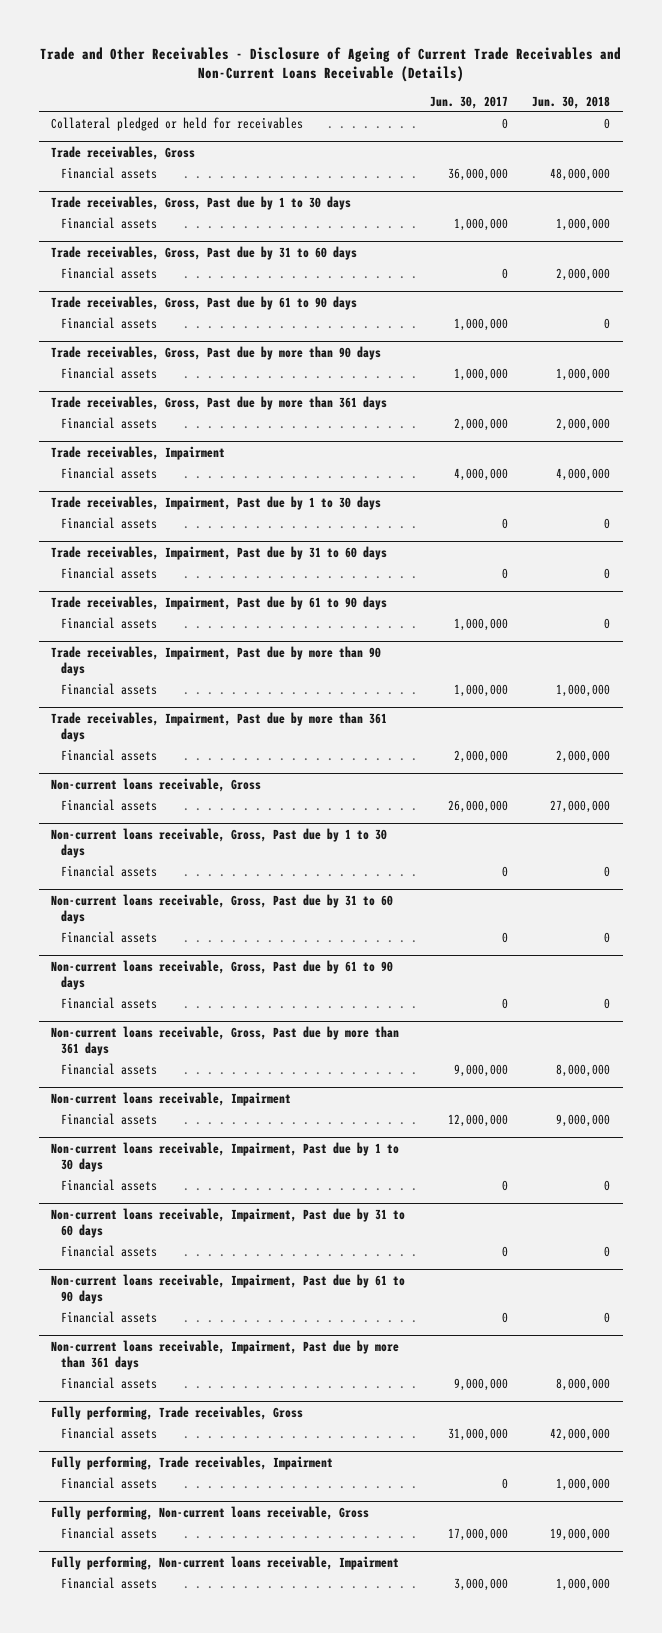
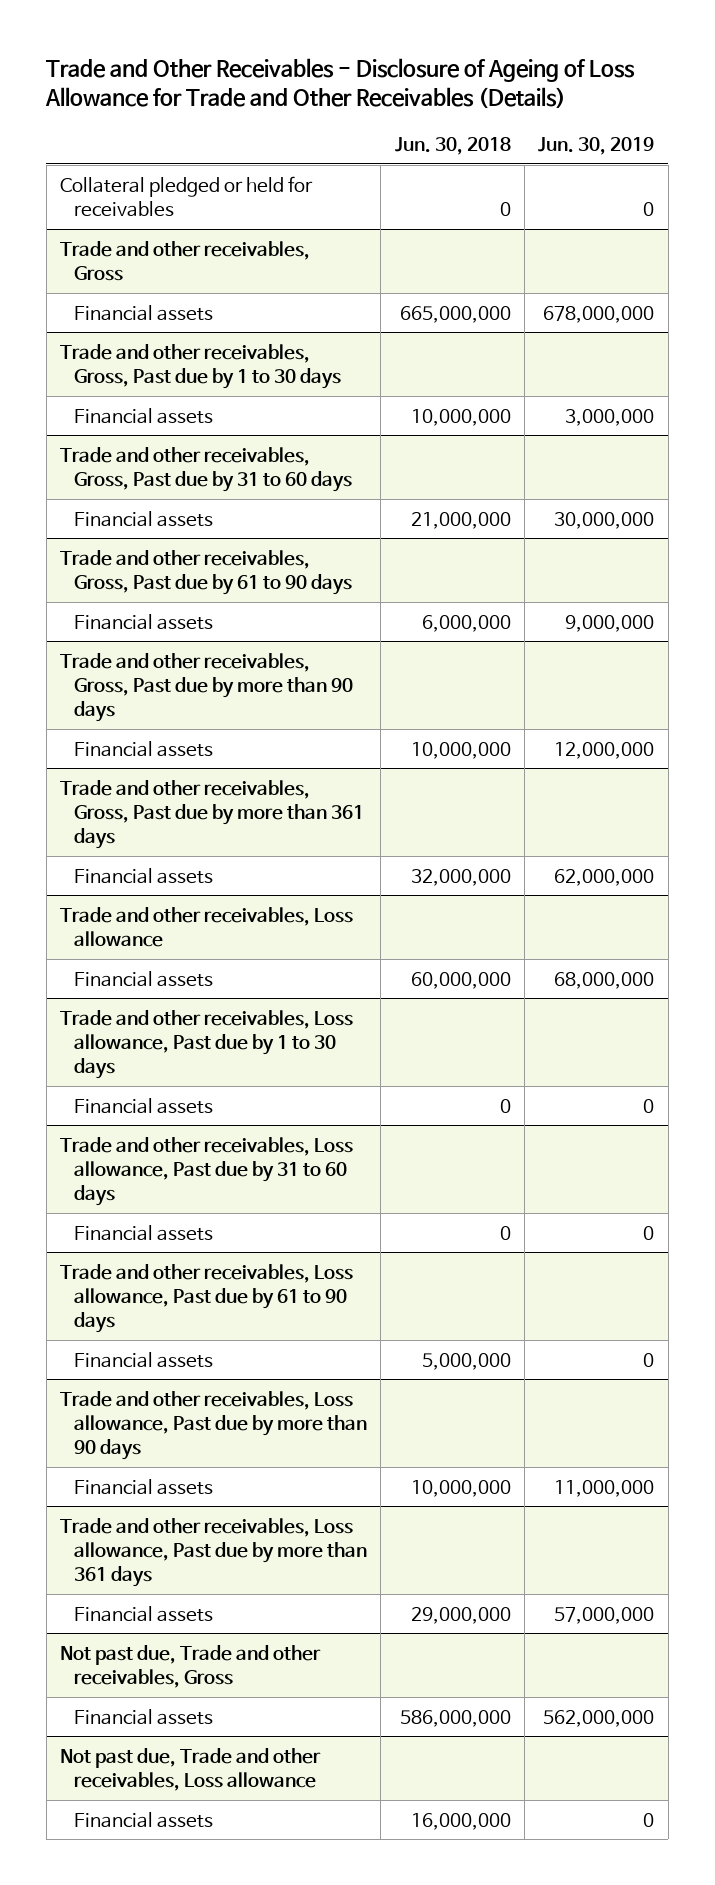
- Trade and Other Receivables - Disclosure of Ageing of Current Trade Receivables and Non-Current Loans Receivable (Details)
+ Trade and Other Receivables - Disclosure of Ageing of Loss Allowance for Trade and Other Receivables (Details)
- | Jun. 30, 2017 | Jun. 30, 2018
+ | Jun. 30, 2018 | Jun. 30, 2019
- Trade receivables, Gross
- Financial assets | 36,000,000 | 48,000,000
- Trade receivables, Gross, Past due by 1 to 30 days
- Financial assets | 1,000,000 | 1,000,000
- Trade receivables, Gross, Past due by 31 to 60 days
- Financial assets | 0 | 2,000,000
- Trade receivables, Gross, Past due by 61 to 90 days
- Financial assets | 1,000,000 | 0
- Trade receivables, Gross, Past due by more than 90 days
- Financial assets | 1,000,000 | 1,000,000
- Trade receivables, Gross, Past due by more than 361 days
- Financial assets | 2,000,000 | 2,000,000
- Trade receivables, Impairment
- Financial assets | 4,000,000 | 4,000,000
- Trade receivables, Impairment, Past due by 1 to 30 days
- Financial assets | 0 | 0
- Trade receivables, Impairment, Past due by 31 to 60 days
- Financial assets | 0 | 0
- Trade receivables, Impairment, Past due by 61 to 90 days
- Financial assets | 1,000,000 | 0
- Trade receivables, Impairment, Past due by more than 90 days
- Financial assets | 1,000,000 | 1,000,000
- Trade receivables, Impairment, Past due by more than 361 days
- Financial assets | 2,000,000 | 2,000,000
- Non-current loans receivable, Gross
- Financial assets | 26,000,000 | 27,000,000
- Non-current loans receivable, Gross, Past due by 1 to 30 days
- Financial assets | 0 | 0
- Non-current loans receivable, Gross, Past due by 31 to 60 days
- Financial assets | 0 | 0
- Non-current loans receivable, Gross, Past due by 61 to 90 days
- Financial assets | 0 | 0
- Non-current loans receivable, Gross, Past due by more than 361 days
- Financial assets | 9,000,000 | 8,000,000
- Non-current loans receivable, Impairment
- Financial assets | 12,000,000 | 9,000,000
- Non-current loans receivable, Impairment, Past due by 1 to 30 days
- Financial assets | 0 | 0
- Non-current loans receivable, Impairment, Past due by 31 to 60 days
+ Trade and other receivables, Gross
+ Financial assets | 665,000,000 | 678,000,000
+ Trade and other receivables, Gross, Past due by 1 to 30 days
+ Financial assets | 10,000,000 | 3,000,000
+ Trade and other receivables, Gross, Past due by 31 to 60 days
+ Financial assets | 21,000,000 | 30,000,000
+ Trade and other receivables, Gross, Past due by 61 to 90 days
+ Financial assets | 6,000,000 | 9,000,000
+ Trade and other receivables, Gross, Past due by more than 90 days
+ Financial assets | 10,000,000 | 12,000,000
+ Trade and other receivables, Gross, Past due by more than 361 days
+ Financial assets | 32,000,000 | 62,000,000
+ Trade and other receivables, Loss allowance
+ Financial assets | 60,000,000 | 68,000,000
+ Trade and other receivables, Loss allowance, Past due by 1 to 30 days
- Non-current loans receivable, Impairment, Past due by 61 to 90 days
+ Trade and other receivables, Loss allowance, Past due by 31 to 60 days
- Non-current loans receivable, Impairment, Past due by more than 361 days
- Financial assets | 9,000,000 | 8,000,000
- Fully performing, Trade receivables, Gross
- Financial assets | 31,000,000 | 42,000,000
- Fully performing, Trade receivables, Impairment
- Financial assets | 0 | 1,000,000
- Fully performing, Non-current loans receivable, Gross
- Financial assets | 17,000,000 | 19,000,000
- Fully performing, Non-current loans receivable, Impairment
- Financial assets | 3,000,000 | 1,000,000
+ Trade and other receivables, Loss allowance, Past due by 61 to 90 days
+ Financial assets | 5,000,000 | 0
+ Trade and other receivables, Loss allowance, Past due by more than 90 days
+ Financial assets | 10,000,000 | 11,000,000
+ Trade and other receivables, Loss allowance, Past due by more than 361 days
+ Financial assets | 29,000,000 | 57,000,000
+ Not past due, Trade and other receivables, Gross
+ Financial assets | 586,000,000 | 562,000,000
+ Not past due, Trade and other receivables, Loss allowance
+ Financial assets | 16,000,000 | 0

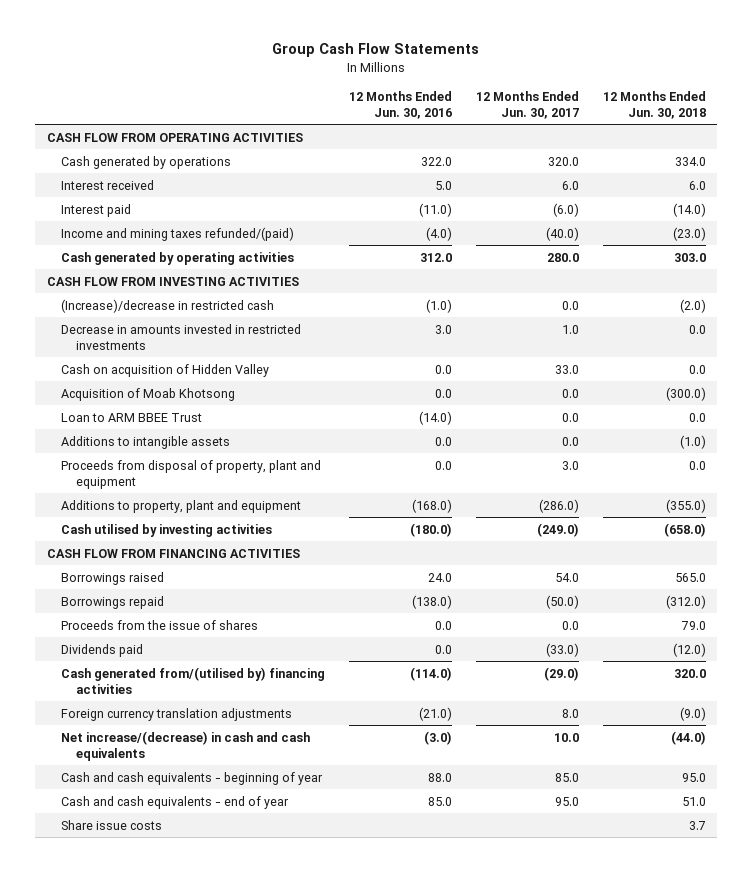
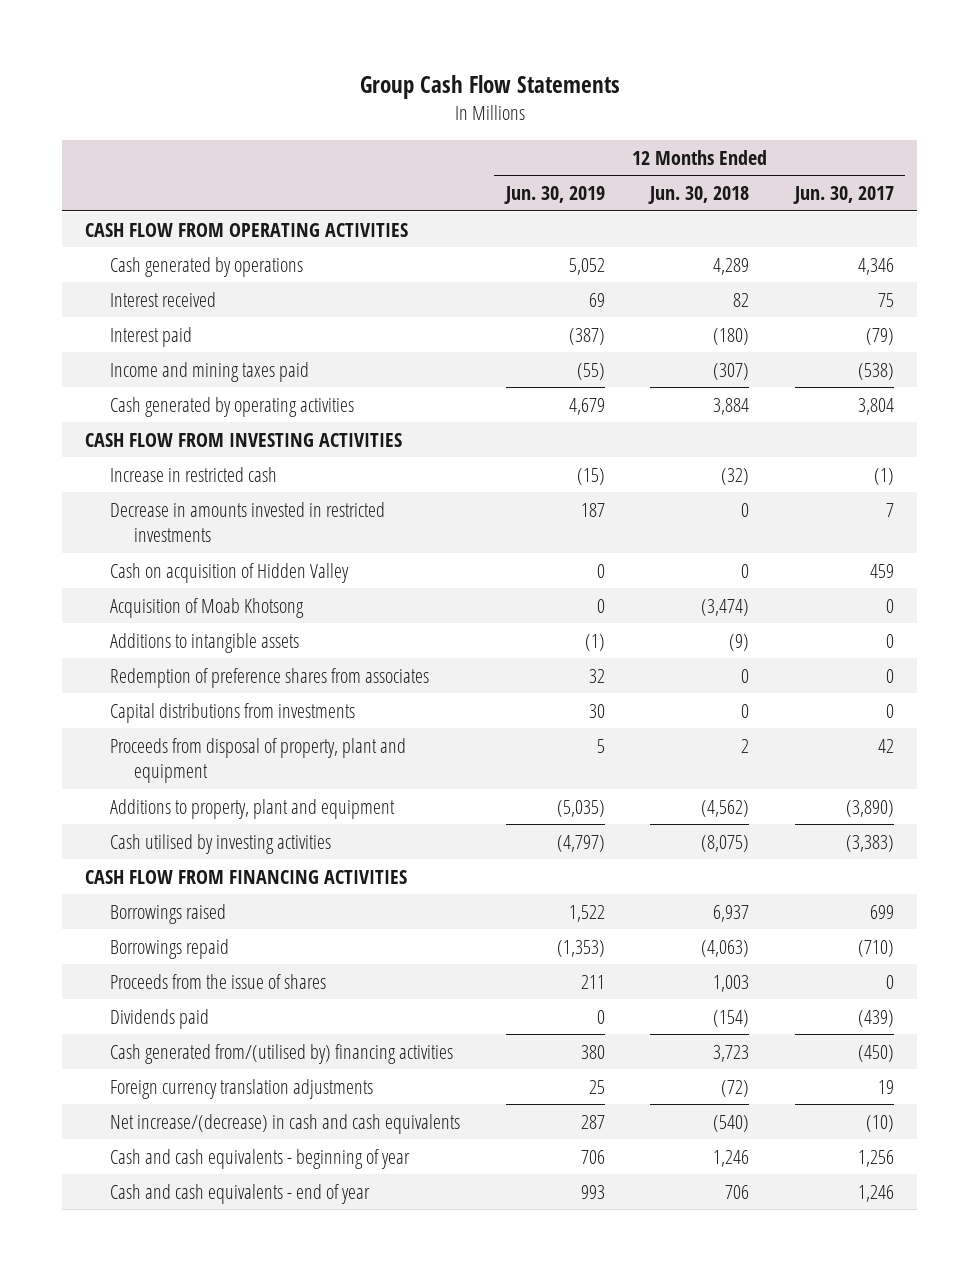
- | 12 Months Ended Jun. 30, 2016 | 12 Months Ended Jun. 30, 2017 | 12 Months Ended Jun. 30, 2018
+ | 12 Months Ended Jun. 30, 2019 | 12 Months Ended Jun. 30, 2018 | 12 Months Ended Jun. 30, 2017
- Cash generated by operations | 322.0 | 320.0 | 334.0
- Interest received | 5.0 | 6.0 | 6.0
- Interest paid | (11.0) | (6.0) | (14.0)
- Income and mining taxes refunded/(paid) | (4.0) | (40.0) | (23.0)
- Cash generated by operating activities | 312.0 | 280.0 | 303.0
+ Cash generated by operations | 5,052 | 4,289 | 4,346
+ Interest received | 69 | 82 | 75
+ Interest paid | (387) | (180) | (79)
+ Income and mining taxes paid | (55) | (307) | (538)
+ Cash generated by operating activities | 4,679 | 3,884 | 3,804
- (Increase)/decrease in restricted cash | (1.0) | 0.0 | (2.0)
- Decrease in amounts invested in restricted investments | 3.0 | 1.0 | 0.0
- Cash on acquisition of Hidden Valley | 0.0 | 33.0 | 0.0
- Acquisition of Moab Khotsong | 0.0 | 0.0 | (300.0)
- Loan to ARM BBEE Trust | (14.0) | 0.0 | 0.0
- Additions to intangible assets | 0.0 | 0.0 | (1.0)
- Proceeds from disposal of property, plant and equipment | 0.0 | 3.0 | 0.0
- Additions to property, plant and equipment | (168.0) | (286.0) | (355.0)
- Cash utilised by investing activities | (180.0) | (249.0) | (658.0)
+ Increase in restricted cash | (15) | (32) | (1)
+ Decrease in amounts invested in restricted investments | 187 | 0 | 7
+ Cash on acquisition of Hidden Valley | 0 | 0 | 459
+ Acquisition of Moab Khotsong | 0 | (3,474) | 0
+ Additions to intangible assets | (1) | (9) | 0
+ Redemption of preference shares from associates | 32 | 0 | 0
+ Capital distributions from investments | 30 | 0 | 0
+ Proceeds from disposal of property, plant and equipment | 5 | 2 | 42
+ Additions to property, plant and equipment | (5,035) | (4,562) | (3,890)
+ Cash utilised by investing activities | (4,797) | (8,075) | (3,383)
- Borrowings raised | 24.0 | 54.0 | 565.0
- Borrowings repaid | (138.0) | (50.0) | (312.0)
- Proceeds from the issue of shares | 0.0 | 0.0 | 79.0
- Dividends paid | 0.0 | (33.0) | (12.0)
- Cash generated from/(utilised by) financing activities | (114.0) | (29.0) | 320.0
- Foreign currency translation adjustments | (21.0) | 8.0 | (9.0)
- Net increase/(decrease) in cash and cash equivalents | (3.0) | 10.0 | (44.0)
- Cash and cash equivalents - beginning of year | 88.0 | 85.0 | 95.0
- Cash and cash equivalents - end of year | 85.0 | 95.0 | 51.0
- Share issue costs | | | 3.7
+ Borrowings raised | 1,522 | 6,937 | 699
+ Borrowings repaid | (1,353) | (4,063) | (710)
+ Proceeds from the issue of shares | 211 | 1,003 | 0
+ Dividends paid | 0 | (154) | (439)
+ Cash generated from/(utilised by) financing activities | 380 | 3,723 | (450)
+ Foreign currency translation adjustments | 25 | (72) | 19
+ Net increase/(decrease) in cash and cash equivalents | 287 | (540) | (10)
+ Cash and cash equivalents - beginning of year | 706 | 1,246 | 1,256
+ Cash and cash equivalents - end of year | 993 | 706 | 1,246

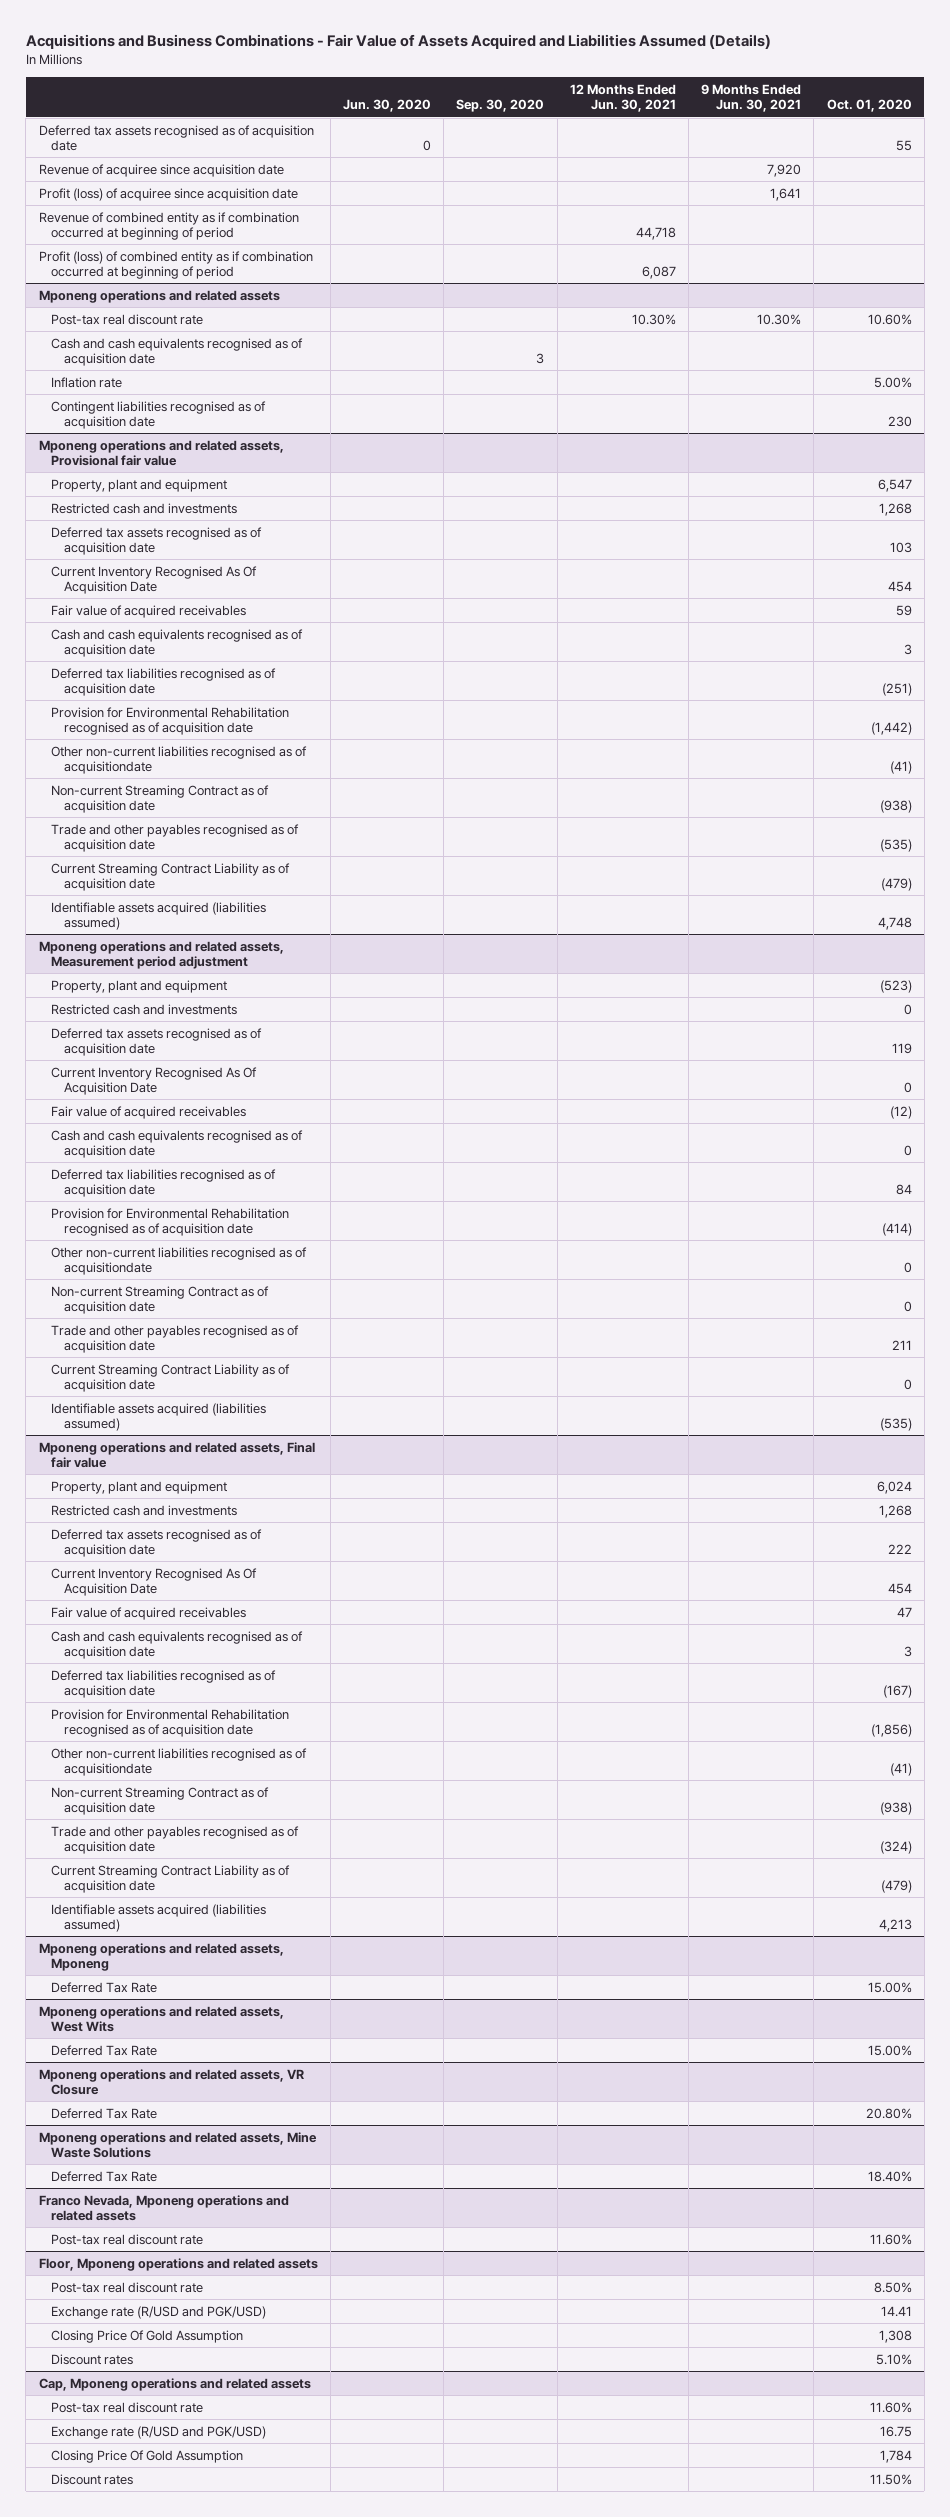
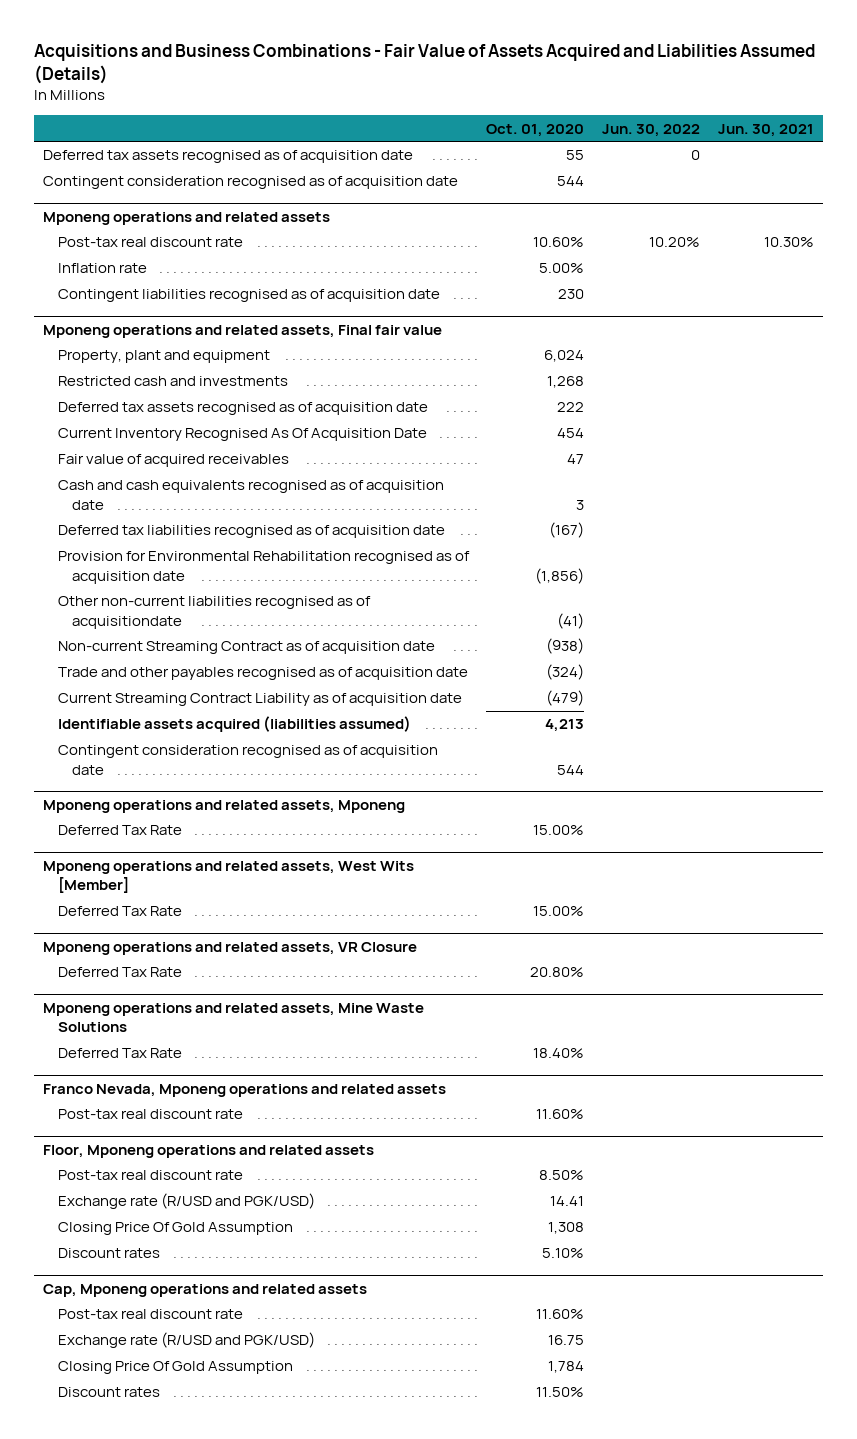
- | Jun. 30, 2020 | Sep. 30, 2020 | 12 Months Ended Jun. 30, 2021 | 9 Months Ended Jun. 30, 2021 | Oct. 01, 2020
+ | Oct. 01, 2020 | Jun. 30, 2022 | Jun. 30, 2021
- Revenue of acquiree since acquisition date | | | | 7,920 |
- Profit (loss) of acquiree since acquisition date | | | | 1,641 |
- Revenue of combined entity as if combination occurred at beginning of period | | | 44,718 | |
- Profit (loss) of combined entity as if combination occurred at beginning of period | | | 6,087 | |
+ Contingent consideration recognised as of acquisition date | 544 | |
@ Mponeng operations and related assets
- Cash and cash equivalents recognised as of acquisition date | | 3 | | |
- Mponeng operations and related assets, Provisional fair value
- Property, plant and equipment | | | | | 6,547
- Restricted cash and investments | | | | | 1,268
- Deferred tax assets recognised as of acquisition date | | | | | 103
- Current Inventory Recognised As Of Acquisition Date | | | | | 454
- Fair value of acquired receivables | | | | | 59
- Cash and cash equivalents recognised as of acquisition date | | | | | 3
- Deferred tax liabilities recognised as of acquisition date | | | | | (251)
- Provision for Environmental Rehabilitation recognised as of acquisition date | | | | | (1,442)
- Other non-current liabilities recognised as of acquisitiondate | | | | | (41)
- Non-current Streaming Contract as of acquisition date | | | | | (938)
- Trade and other payables recognised as of acquisition date | | | | | (535)
- Current Streaming Contract Liability as of acquisition date | | | | | (479)
- Identifiable assets acquired (liabilities assumed) | | | | | 4,748
- Mponeng operations and related assets, Measurement period adjustment
- Property, plant and equipment | | | | | (523)
- Restricted cash and investments | | | | | 0
- Deferred tax assets recognised as of acquisition date | | | | | 119
- Current Inventory Recognised As Of Acquisition Date | | | | | 0
- Fair value of acquired receivables | | | | | (12)
- Cash and cash equivalents recognised as of acquisition date | | | | | 0
- Deferred tax liabilities recognised as of acquisition date | | | | | 84
- Provision for Environmental Rehabilitation recognised as of acquisition date | | | | | (414)
- Other non-current liabilities recognised as of acquisitiondate | | | | | 0
- Non-current Streaming Contract as of acquisition date | | | | | 0
- Trade and other payables recognised as of acquisition date | | | | | 211
- Current Streaming Contract Liability as of acquisition date | | | | | 0
- Identifiable assets acquired (liabilities assumed) | | | | | (535)
@ Mponeng operations and related assets, Final fair value
+ Contingent consideration recognised as of acquisition date | 544 | |
- Mponeng operations and related assets, West Wits
+ Mponeng operations and related assets, West Wits [Member]

